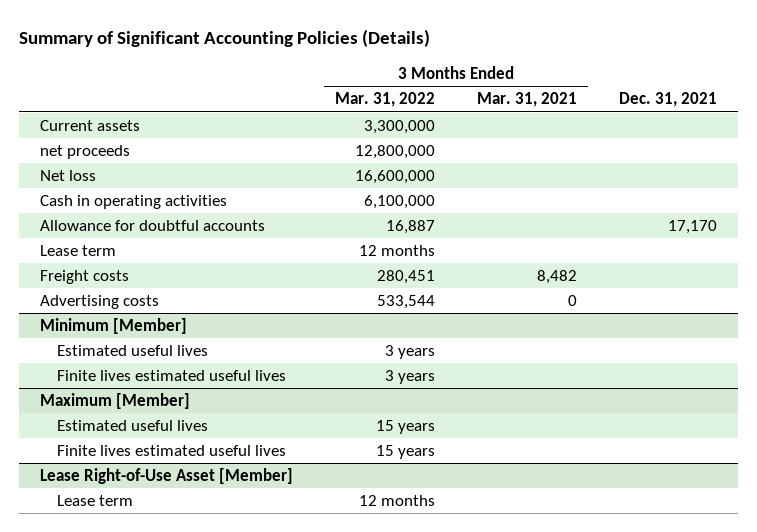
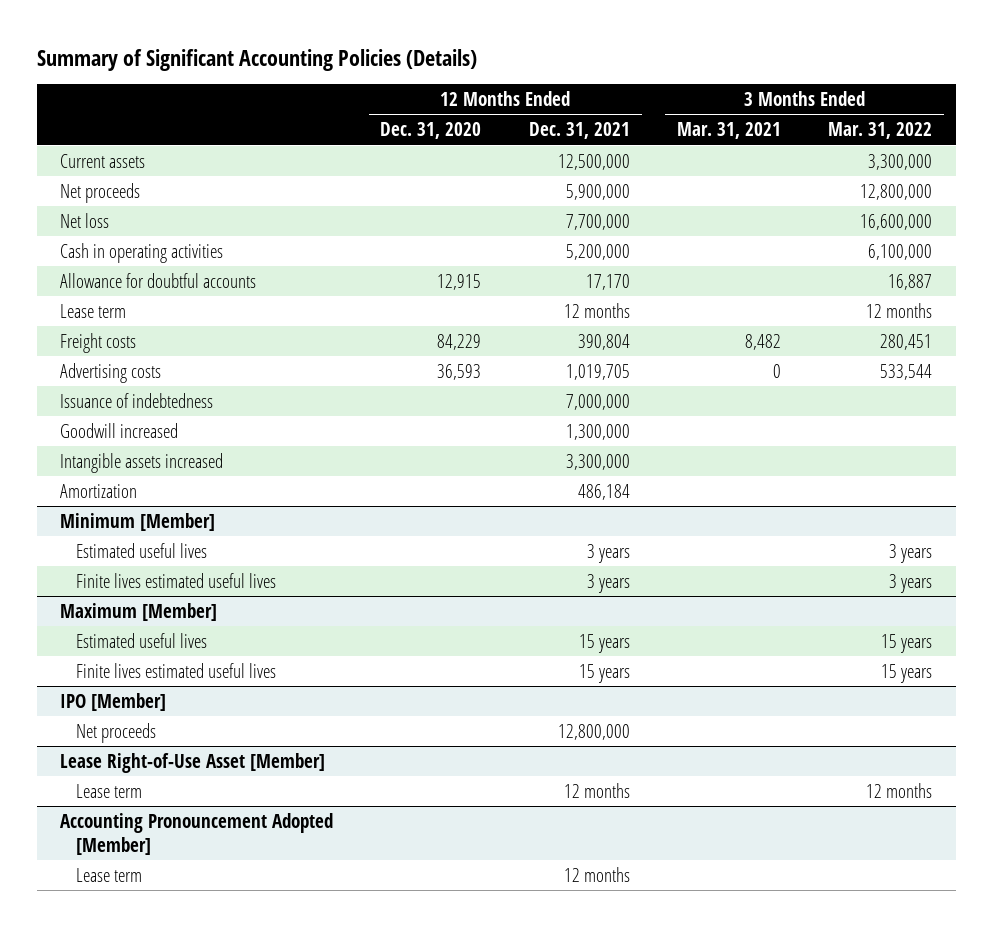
- | 3 Months Ended Mar. 31, 2022 | 3 Months Ended Mar. 31, 2021 | Dec. 31, 2021
+ | 12 Months Ended Dec. 31, 2020 | 12 Months Ended Dec. 31, 2021 | 3 Months Ended Mar. 31, 2021 | 3 Months Ended Mar. 31, 2022
- net proceeds | 12,800,000 | |
+ Net proceeds | | 5,900,000 | | 12,800,000
+ Issuance of indebtedness | | 7,000,000 | |
+ Goodwill increased | | 1,300,000 | |
+ Intangible assets increased | | 3,300,000 | |
+ Amortization | | 486,184 | |
+ IPO [Member]
+ Net proceeds | | 12,800,000 | |
+ Accounting Pronouncement Adopted [Member]
+ Lease term | | 12 months | |

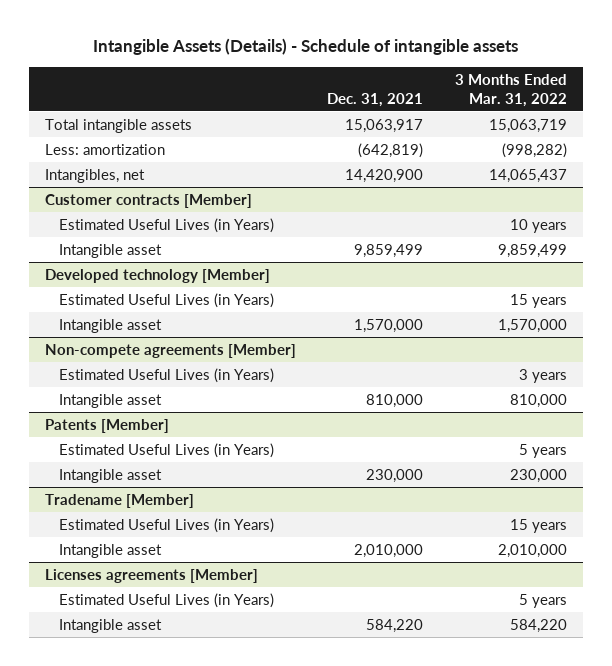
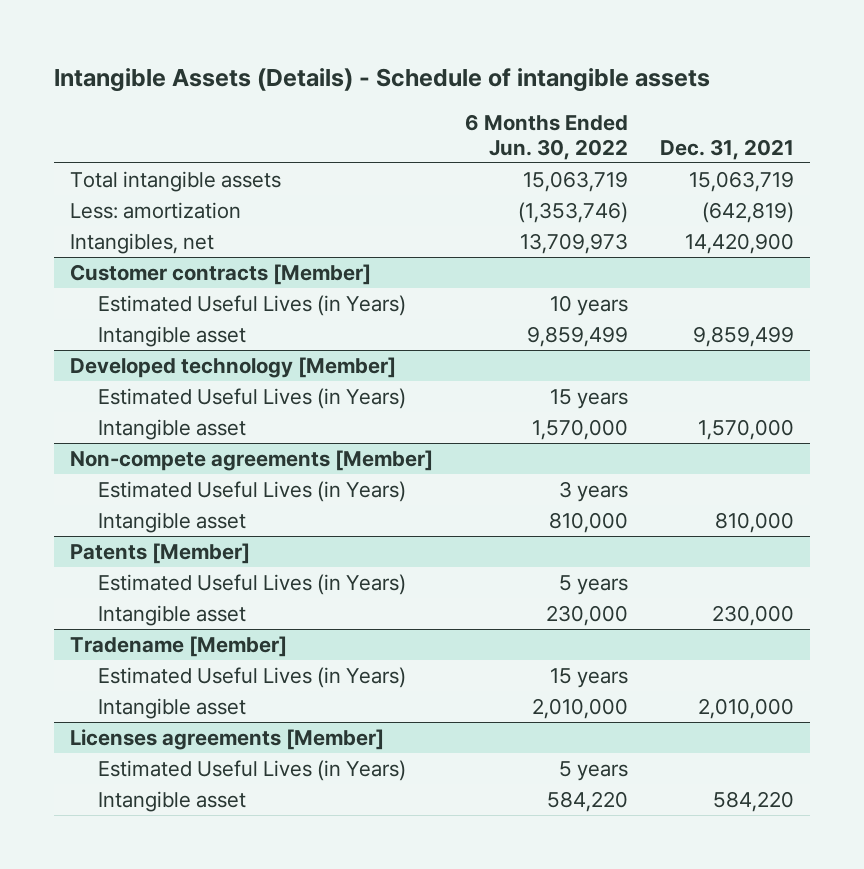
- | Dec. 31, 2021 | 3 Months Ended Mar. 31, 2022
+ | 6 Months Ended Jun. 30, 2022 | Dec. 31, 2021
- Total intangible assets | 15,063,917 | 15,063,719
+ Total intangible assets | 15,063,719 | 15,063,719

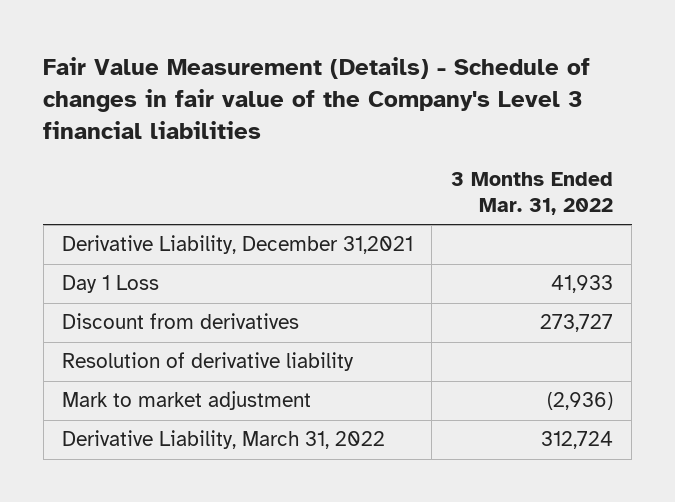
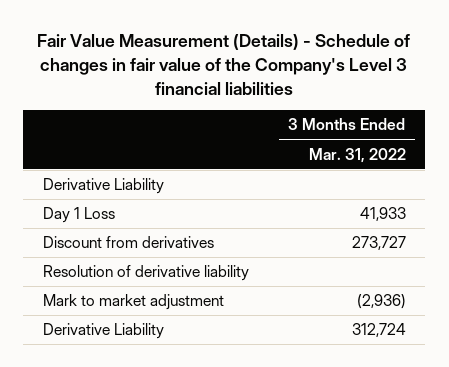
- Derivative Liability, December 31,2021
+ Derivative Liability
- Derivative Liability, March 31, 2022 | 312,724
+ Derivative Liability | 312,724

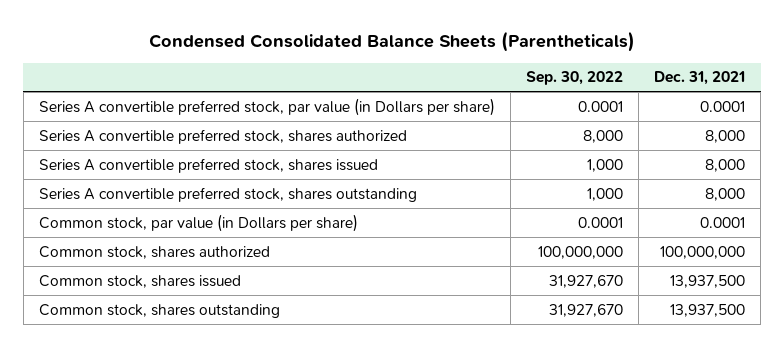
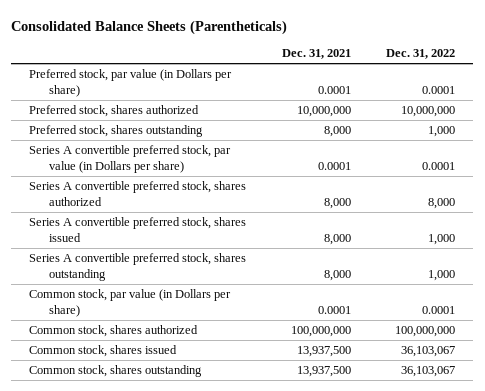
- Condensed Consolidated Balance Sheets (Parentheticals)
+ Consolidated Balance Sheets (Parentheticals)
- | Sep. 30, 2022 | Dec. 31, 2021
+ | Dec. 31, 2021 | Dec. 31, 2022
+ Preferred stock, par value (in Dollars per share) | 0.0001 | 0.0001
+ Preferred stock, shares authorized | 10,000,000 | 10,000,000
+ Preferred stock, shares outstanding | 8,000 | 1,000

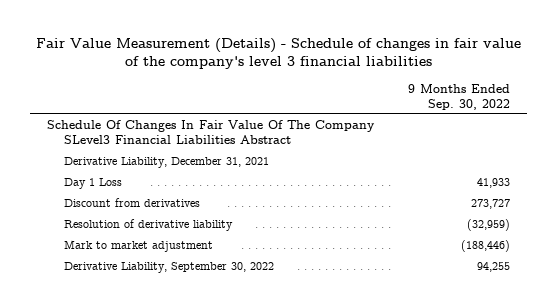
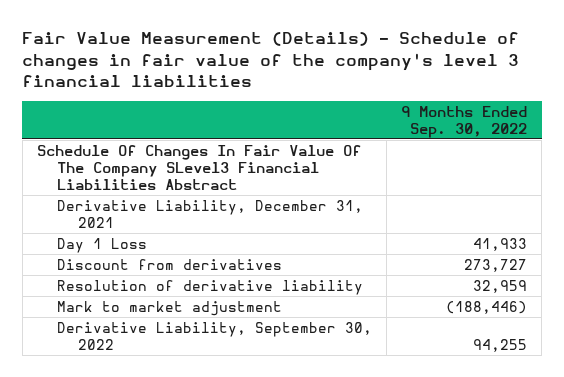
- Resolution of derivative liability | (32,959)
+ Resolution of derivative liability | 32,959

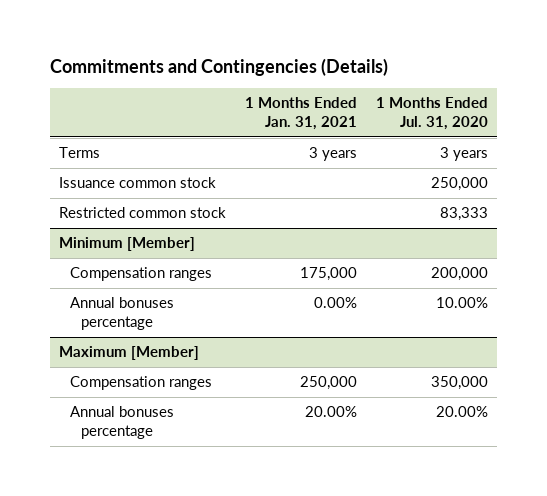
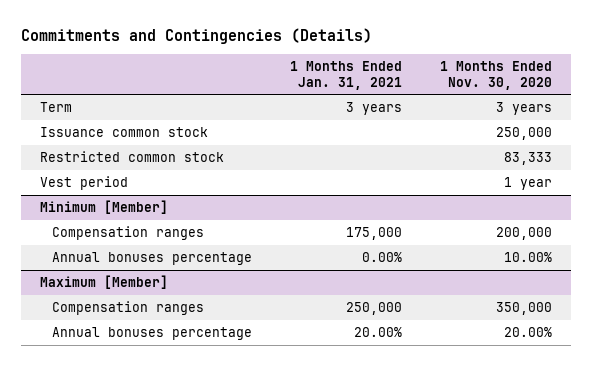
- | 1 Months Ended Jan. 31, 2021 | 1 Months Ended Jul. 31, 2020
+ | 1 Months Ended Jan. 31, 2021 | 1 Months Ended Nov. 30, 2020
- Terms | 3 years | 3 years
+ Term | 3 years | 3 years
+ Vest period | | 1 year

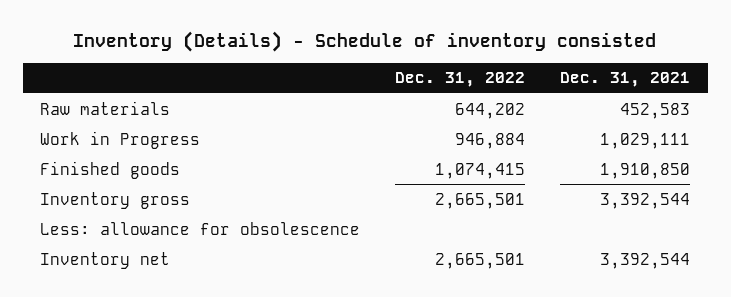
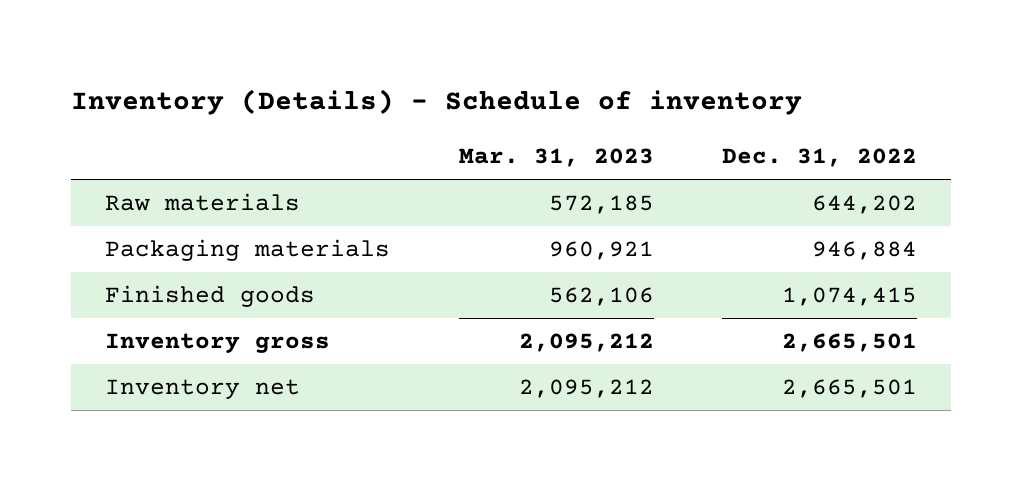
- Inventory (Details) - Schedule of inventory consisted
+ Inventory (Details) - Schedule of inventory
- | Dec. 31, 2022 | Dec. 31, 2021
+ | Mar. 31, 2023 | Dec. 31, 2022
- Work in Progress | 946,884 | 1,029,111
+ Packaging materials | 960,921 | 946,884
- Less: allowance for obsolescence

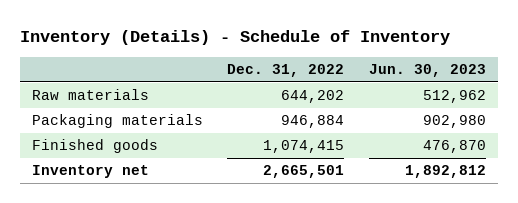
- Inventory (Details) - Schedule of inventory
+ Inventory (Details) - Schedule of Inventory
- | Mar. 31, 2023 | Dec. 31, 2022
+ | Dec. 31, 2022 | Jun. 30, 2023
- Inventory gross | 2,095,212 | 2,665,501

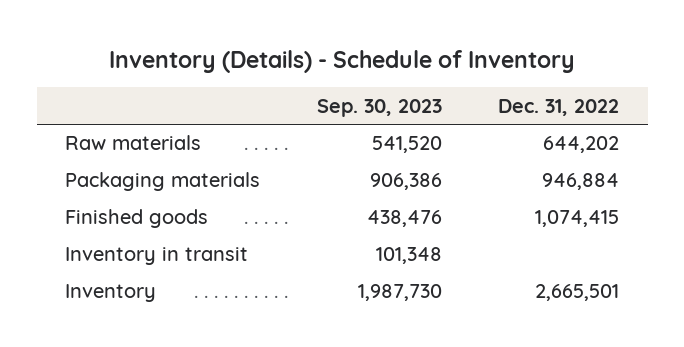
- | Dec. 31, 2022 | Jun. 30, 2023
+ | Sep. 30, 2023 | Dec. 31, 2022
- Inventory net | 2,665,501 | 1,892,812
+ Inventory in transit | 101,348 |
+ Inventory | 1,987,730 | 2,665,501

